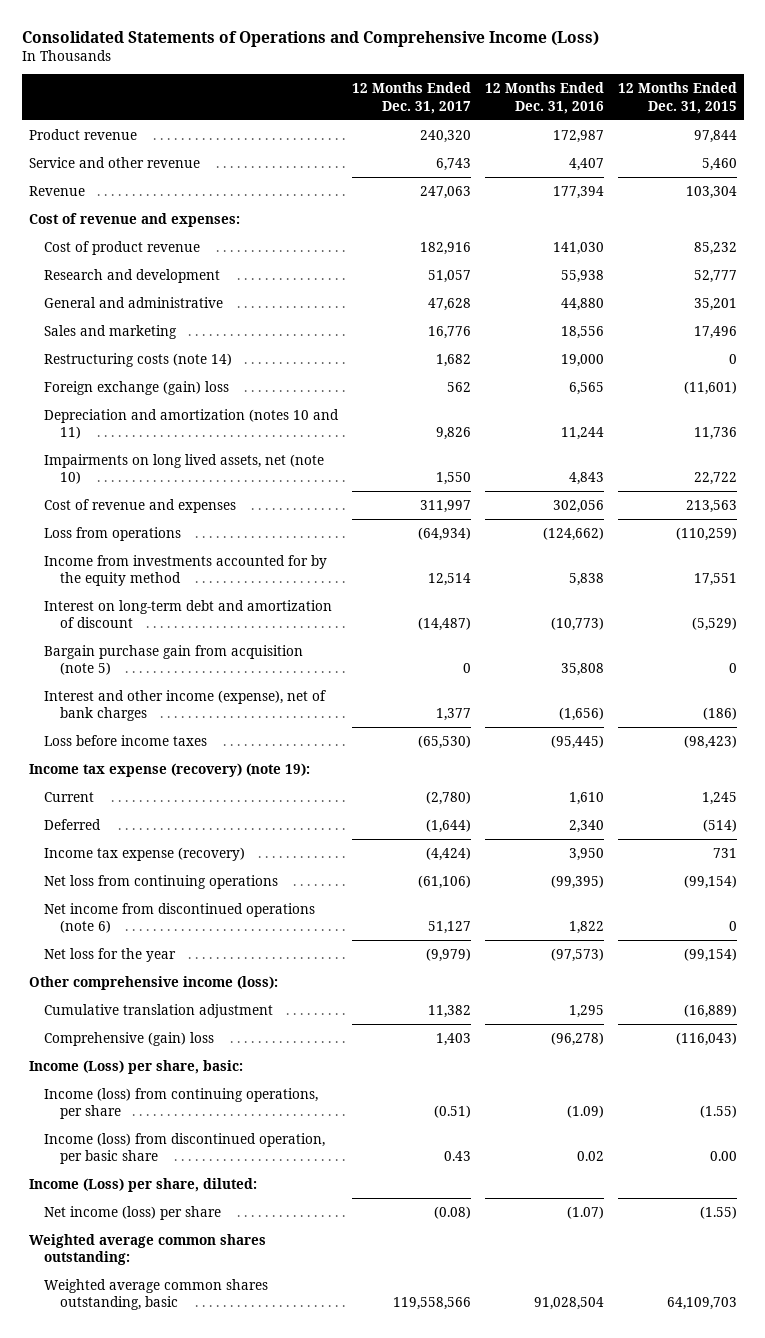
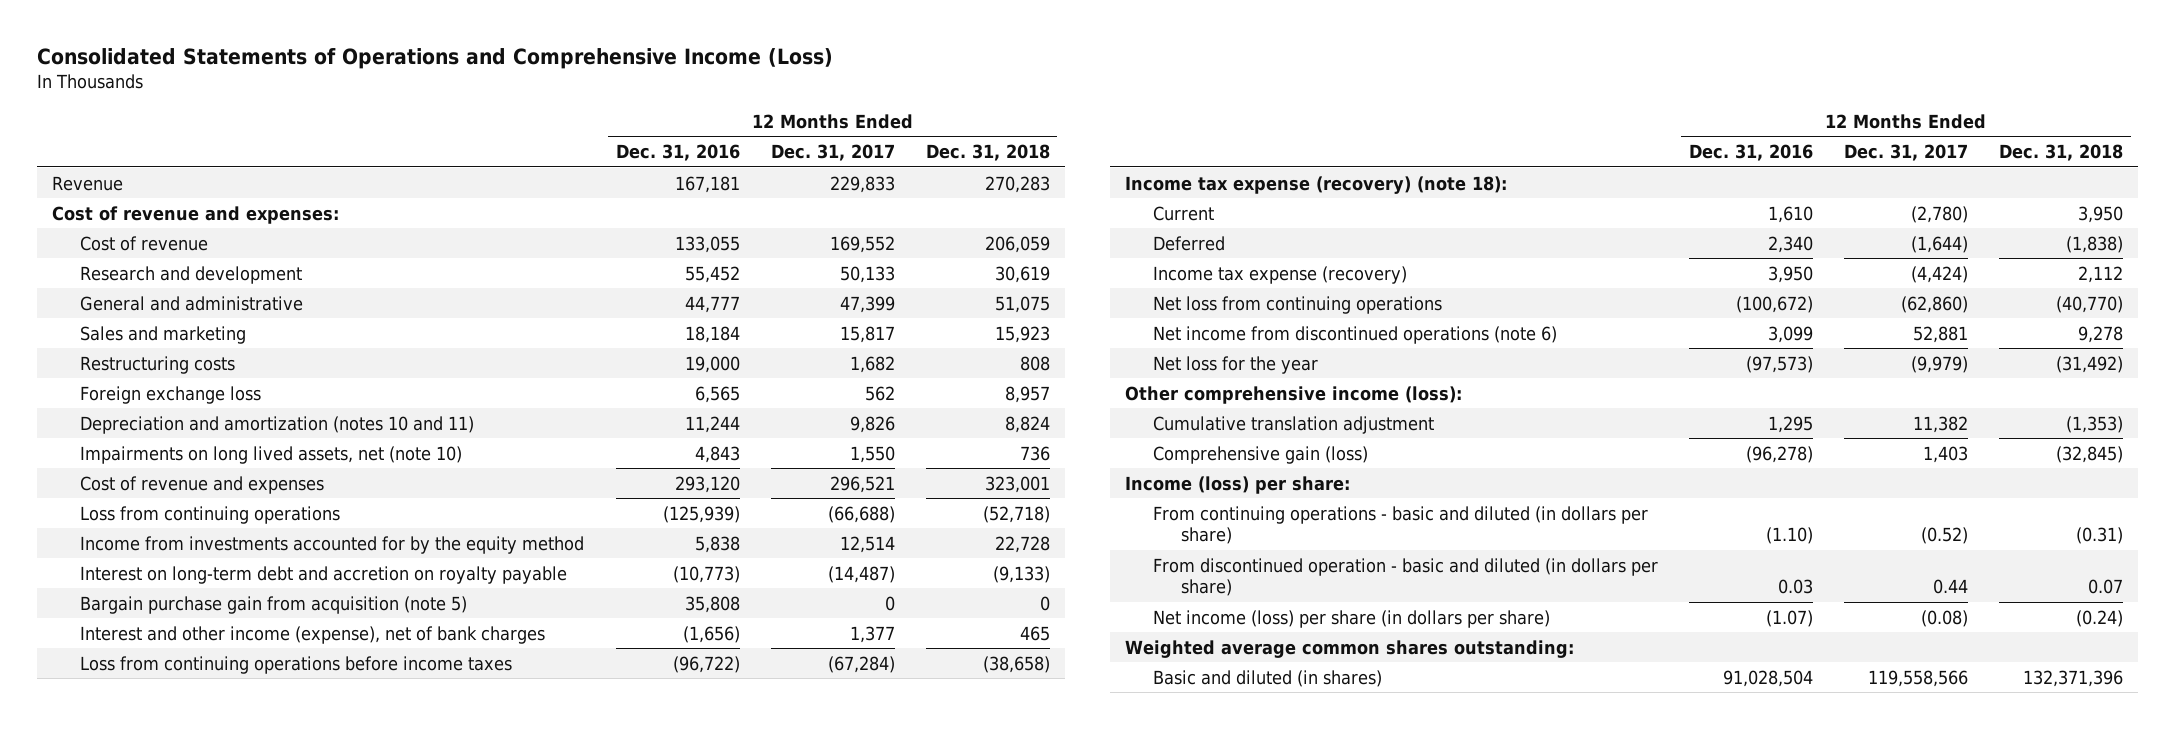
- | 12 Months Ended Dec. 31, 2017 | 12 Months Ended Dec. 31, 2016 | 12 Months Ended Dec. 31, 2015
+ | 12 Months Ended Dec. 31, 2016 | 12 Months Ended Dec. 31, 2017 | 12 Months Ended Dec. 31, 2018
- Product revenue | 240,320 | 172,987 | 97,844
- Service and other revenue | 6,743 | 4,407 | 5,460
- Revenue | 247,063 | 177,394 | 103,304
+ Revenue | 167,181 | 229,833 | 270,283
- Cost of product revenue | 182,916 | 141,030 | 85,232
- Research and development | 51,057 | 55,938 | 52,777
- General and administrative | 47,628 | 44,880 | 35,201
- Sales and marketing | 16,776 | 18,556 | 17,496
- Restructuring costs (note 14) | 1,682 | 19,000 | 0
- Foreign exchange (gain) loss | 562 | 6,565 | (11,601)
+ Cost of revenue | 133,055 | 169,552 | 206,059
+ Research and development | 55,452 | 50,133 | 30,619
+ General and administrative | 44,777 | 47,399 | 51,075
+ Sales and marketing | 18,184 | 15,817 | 15,923
+ Restructuring costs | 19,000 | 1,682 | 808
+ Foreign exchange loss | 6,565 | 562 | 8,957
- Cost of revenue and expenses | 311,997 | 302,056 | 213,563
- Loss from operations | (64,934) | (124,662) | (110,259)
+ Cost of revenue and expenses | 293,120 | 296,521 | 323,001
+ Loss from continuing operations | (125,939) | (66,688) | (52,718)
- Interest on long-term debt and amortization of discount | (14,487) | (10,773) | (5,529)
+ Interest on long-term debt and accretion on royalty payable | (10,773) | (14,487) | (9,133)
- Loss before income taxes | (65,530) | (95,445) | (98,423)
- Income tax expense (recovery) (note 19):
+ Loss from continuing operations before income taxes | (96,722) | (67,284) | (38,658)
+ Income tax expense (recovery) (note 18):
- Net loss from continuing operations | (61,106) | (99,395) | (99,154)
- Net income from discontinued operations (note 6) | 51,127 | 1,822 | 0
+ Net loss from continuing operations | (100,672) | (62,860) | (40,770)
+ Net income from discontinued operations (note 6) | 3,099 | 52,881 | 9,278
- Comprehensive (gain) loss | 1,403 | (96,278) | (116,043)
- Income (Loss) per share, basic:
- Income (loss) from continuing operations, per share | (0.51) | (1.09) | (1.55)
- Income (loss) from discontinued operation, per basic share | 0.43 | 0.02 | 0.00
- Income (Loss) per share, diluted:
- Net income (loss) per share | (0.08) | (1.07) | (1.55)
+ Comprehensive gain (loss) | (96,278) | 1,403 | (32,845)
+ Income (loss) per share:
+ From continuing operations - basic and diluted (in dollars per share) | (1.10) | (0.52) | (0.31)
+ From discontinued operation - basic and diluted (in dollars per share) | 0.03 | 0.44 | 0.07
+ Net income (loss) per share (in dollars per share) | (1.07) | (0.08) | (0.24)
- Weighted average common shares outstanding, basic | 119,558,566 | 91,028,504 | 64,109,703
+ Basic and diluted (in shares) | 91,028,504 | 119,558,566 | 132,371,396

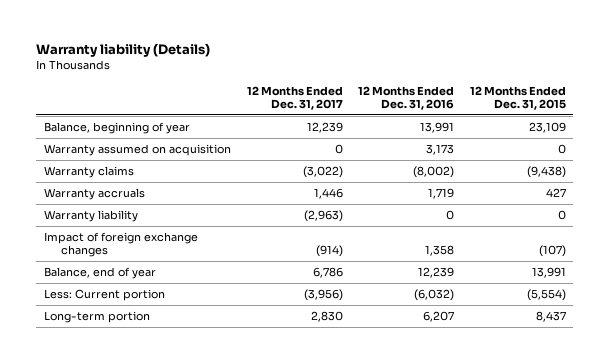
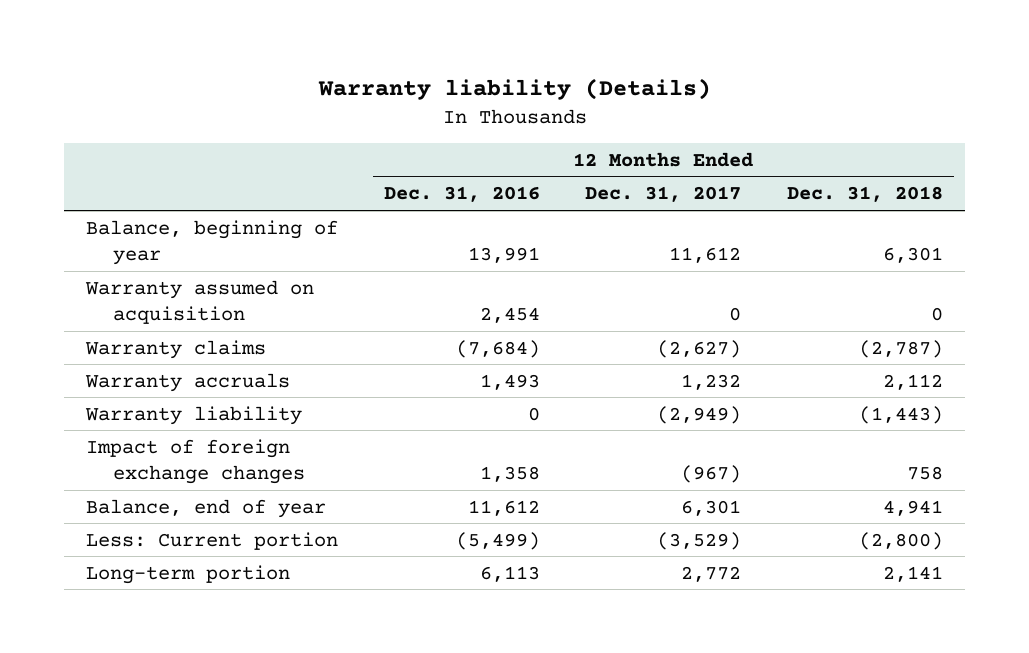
- | 12 Months Ended Dec. 31, 2017 | 12 Months Ended Dec. 31, 2016 | 12 Months Ended Dec. 31, 2015
+ | 12 Months Ended Dec. 31, 2016 | 12 Months Ended Dec. 31, 2017 | 12 Months Ended Dec. 31, 2018
- Balance, beginning of year | 12,239 | 13,991 | 23,109
- Warranty assumed on acquisition | 0 | 3,173 | 0
- Warranty claims | (3,022) | (8,002) | (9,438)
- Warranty accruals | 1,446 | 1,719 | 427
- Warranty liability | (2,963) | 0 | 0
- Impact of foreign exchange changes | (914) | 1,358 | (107)
- Balance, end of year | 6,786 | 12,239 | 13,991
- Less: Current portion | (3,956) | (6,032) | (5,554)
- Long-term portion | 2,830 | 6,207 | 8,437
+ Balance, beginning of year | 13,991 | 11,612 | 6,301
+ Warranty assumed on acquisition | 2,454 | 0 | 0
+ Warranty claims | (7,684) | (2,627) | (2,787)
+ Warranty accruals | 1,493 | 1,232 | 2,112
+ Warranty liability | 0 | (2,949) | (1,443)
+ Impact of foreign exchange changes | 1,358 | (967) | 758
+ Balance, end of year | 11,612 | 6,301 | 4,941
+ Less: Current portion | (5,499) | (3,529) | (2,800)
+ Long-term portion | 6,113 | 2,772 | 2,141

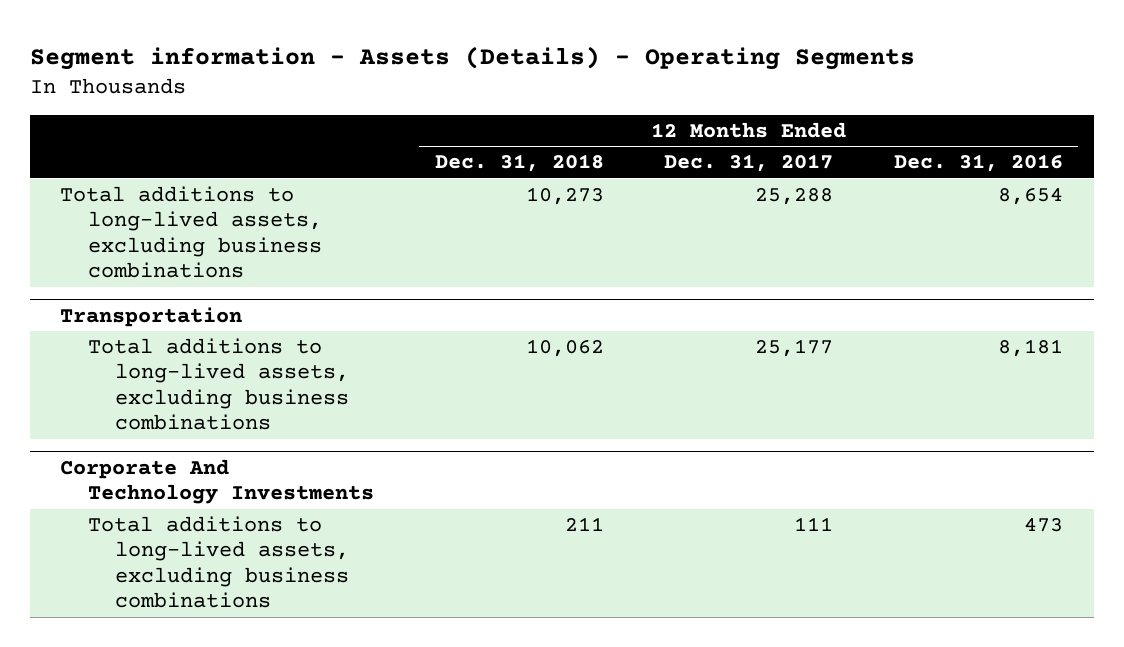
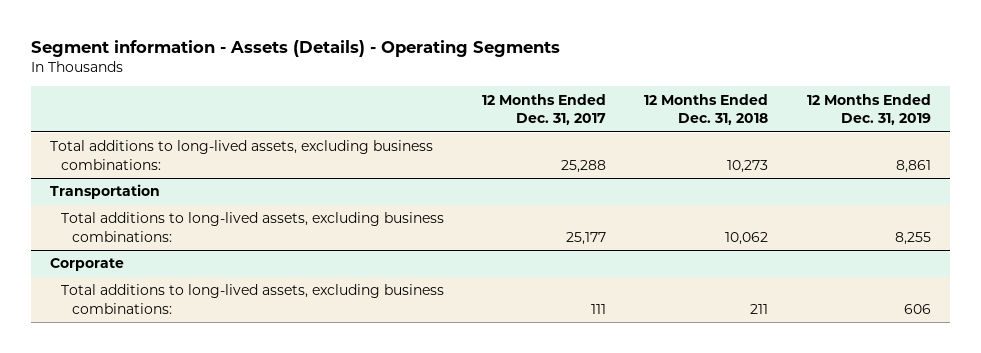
- | 12 Months Ended Dec. 31, 2018 | 12 Months Ended Dec. 31, 2017 | 12 Months Ended Dec. 31, 2016
+ | 12 Months Ended Dec. 31, 2017 | 12 Months Ended Dec. 31, 2018 | 12 Months Ended Dec. 31, 2019
- Total additions to long-lived assets, excluding business combinations | 10,273 | 25,288 | 8,654
+ Total additions to long-lived assets, excluding business combinations: | 25,288 | 10,273 | 8,861
@ Transportation
- Total additions to long-lived assets, excluding business combinations | 10,062 | 25,177 | 8,181
- Corporate And Technology Investments
- Total additions to long-lived assets, excluding business combinations | 211 | 111 | 473
@ Transportation
+ Total additions to long-lived assets, excluding business combinations: | 25,177 | 10,062 | 8,255
+ Corporate
+ Total additions to long-lived assets, excluding business combinations: | 111 | 211 | 606

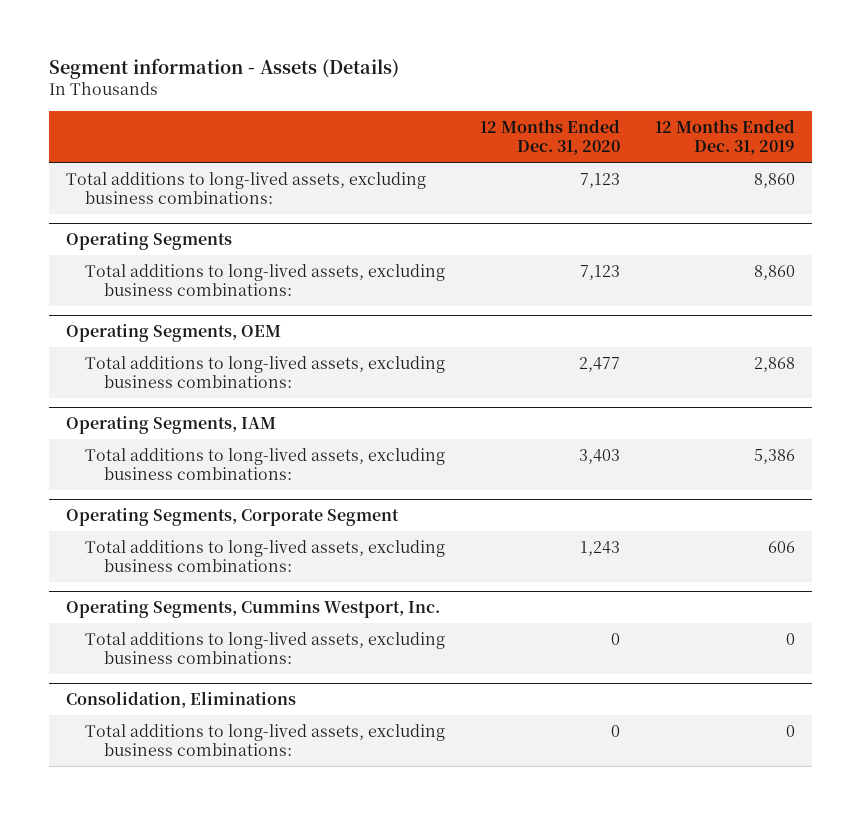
- Segment information - Assets (Details) - Operating Segments
+ Segment information - Assets (Details)
- | 12 Months Ended Dec. 31, 2017 | 12 Months Ended Dec. 31, 2018 | 12 Months Ended Dec. 31, 2019
+ | 12 Months Ended Dec. 31, 2020 | 12 Months Ended Dec. 31, 2019
- Total additions to long-lived assets, excluding business combinations: | 25,288 | 10,273 | 8,861
- Transportation
- Total additions to long-lived assets, excluding business combinations: | 25,177 | 10,062 | 8,255
- Corporate
+ Total additions to long-lived assets, excluding business combinations: | 7,123 | 8,860
+ Operating Segments
+ Total additions to long-lived assets, excluding business combinations: | 7,123 | 8,860
+ Operating Segments, OEM
+ Total additions to long-lived assets, excluding business combinations: | 2,477 | 2,868
+ Operating Segments, IAM
+ Total additions to long-lived assets, excluding business combinations: | 3,403 | 5,386
+ Operating Segments, Corporate Segment
+ Operating Segments, Cummins Westport, Inc.
+ Total additions to long-lived assets, excluding business combinations: | 0 | 0
+ Consolidation, Eliminations
+ Total additions to long-lived assets, excluding business combinations: | 0 | 0

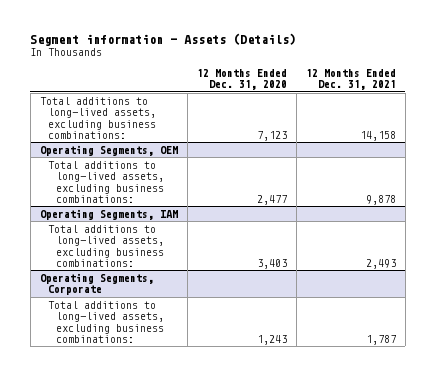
- | 12 Months Ended Dec. 31, 2020 | 12 Months Ended Dec. 31, 2019
+ | 12 Months Ended Dec. 31, 2020 | 12 Months Ended Dec. 31, 2021
- Operating Segments
- Total additions to long-lived assets, excluding business combinations: | 7,123 | 8,860
- Operating Segments, Corporate Segment
+ Operating Segments, Corporate
- Operating Segments, Cummins Westport, Inc.
- Total additions to long-lived assets, excluding business combinations: | 0 | 0
- Consolidation, Eliminations
- Total additions to long-lived assets, excluding business combinations: | 0 | 0

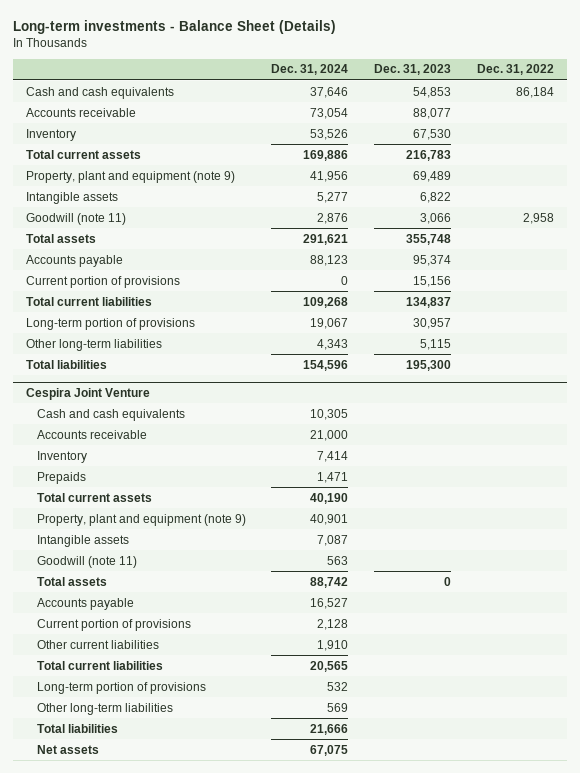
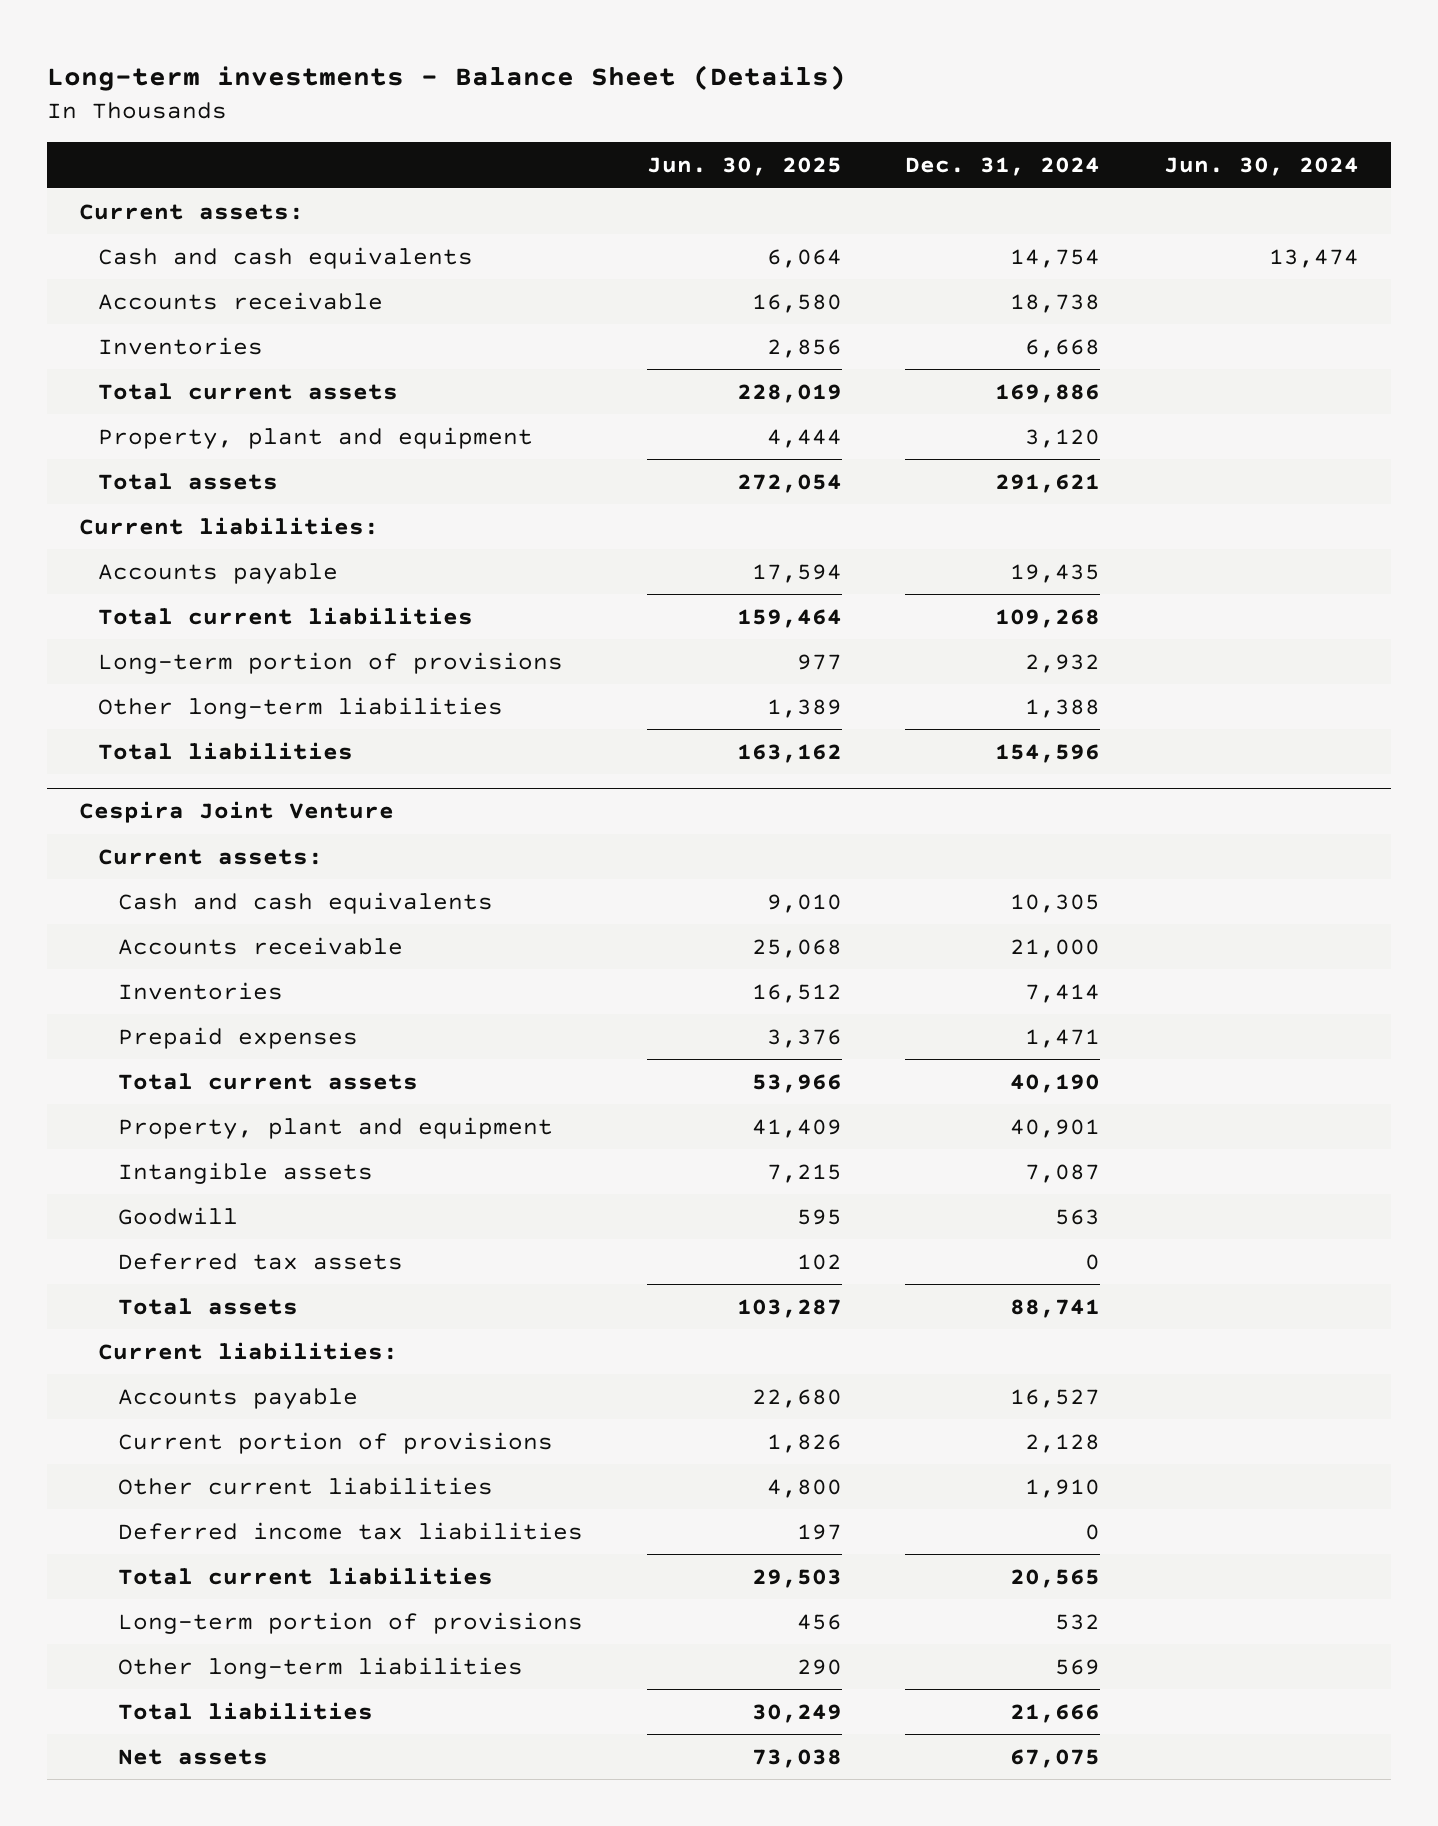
- | Dec. 31, 2024 | Dec. 31, 2023 | Dec. 31, 2022
+ | Jun. 30, 2025 | Dec. 31, 2024 | Jun. 30, 2024
- Cash and cash equivalents | 37,646 | 54,853 | 86,184
- Accounts receivable | 73,054 | 88,077 |
- Inventory | 53,526 | 67,530 |
+ Current assets:
+ Cash and cash equivalents | 6,064 | 14,754 | 13,474
+ Accounts receivable | 16,580 | 18,738 |
+ Inventories | 2,856 | 6,668 |
- Property, plant and equipment (note 9) | 41,956 | 69,489 |
- Intangible assets | 5,277 | 6,822 |
- Goodwill (note 11) | 2,876 | 3,066 | 2,958
+ Property, plant and equipment | 4,444 | 3,120 |
- Accounts payable | 88,123 | 95,374 |
- Current portion of provisions | 0 | 15,156 |
+ Current liabilities:
+ Accounts payable | 17,594 | 19,435 |
- Long-term portion of provisions | 19,067 | 30,957 |
- Other long-term liabilities | 4,343 | 5,115 |
+ Long-term portion of provisions | 977 | 2,932 |
+ Other long-term liabilities | 1,389 | 1,388 |
@ Cespira Joint Venture
+ Current assets:
- Inventory | 7,414 | |
- Prepaids | 1,471 | |
+ Inventories | 16,512 | 7,414 |
+ Prepaid expenses | 3,376 | 1,471 |
- Property, plant and equipment (note 9) | 40,901 | |
+ Property, plant and equipment | 41,409 | 40,901 |
- Goodwill (note 11) | 563 | |
- Total assets | 88,742 | 0 |
+ Goodwill | 595 | 563 |
+ Deferred tax assets | 102 | 0 |
+ Total assets | 103,287 | 88,741 |
+ Current liabilities:
+ Deferred income tax liabilities | 197 | 0 |

